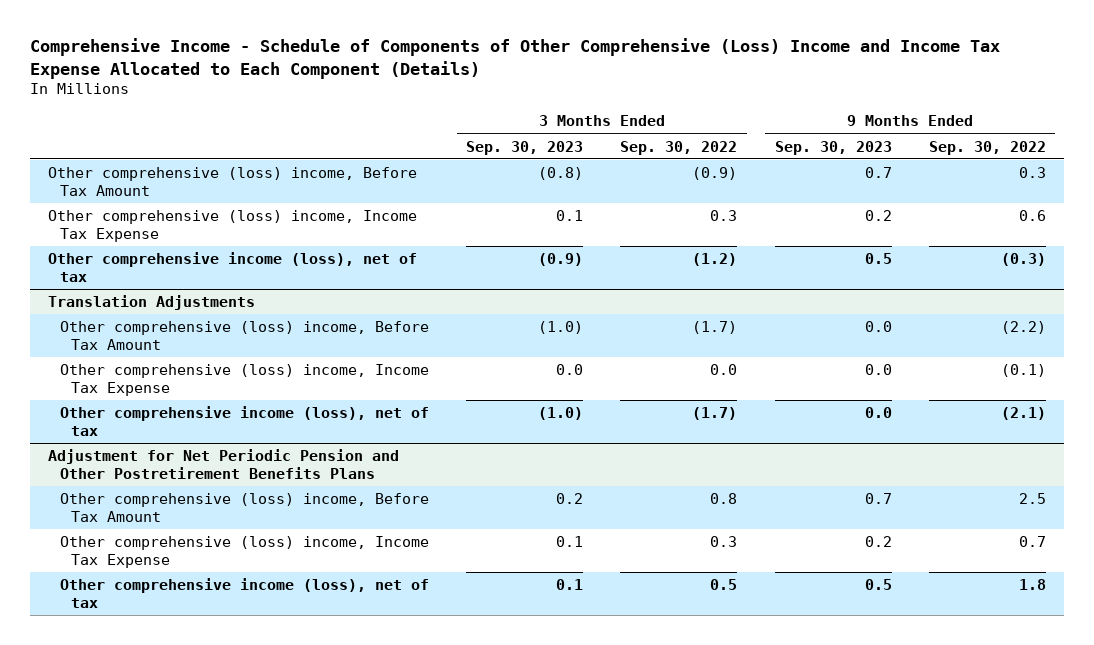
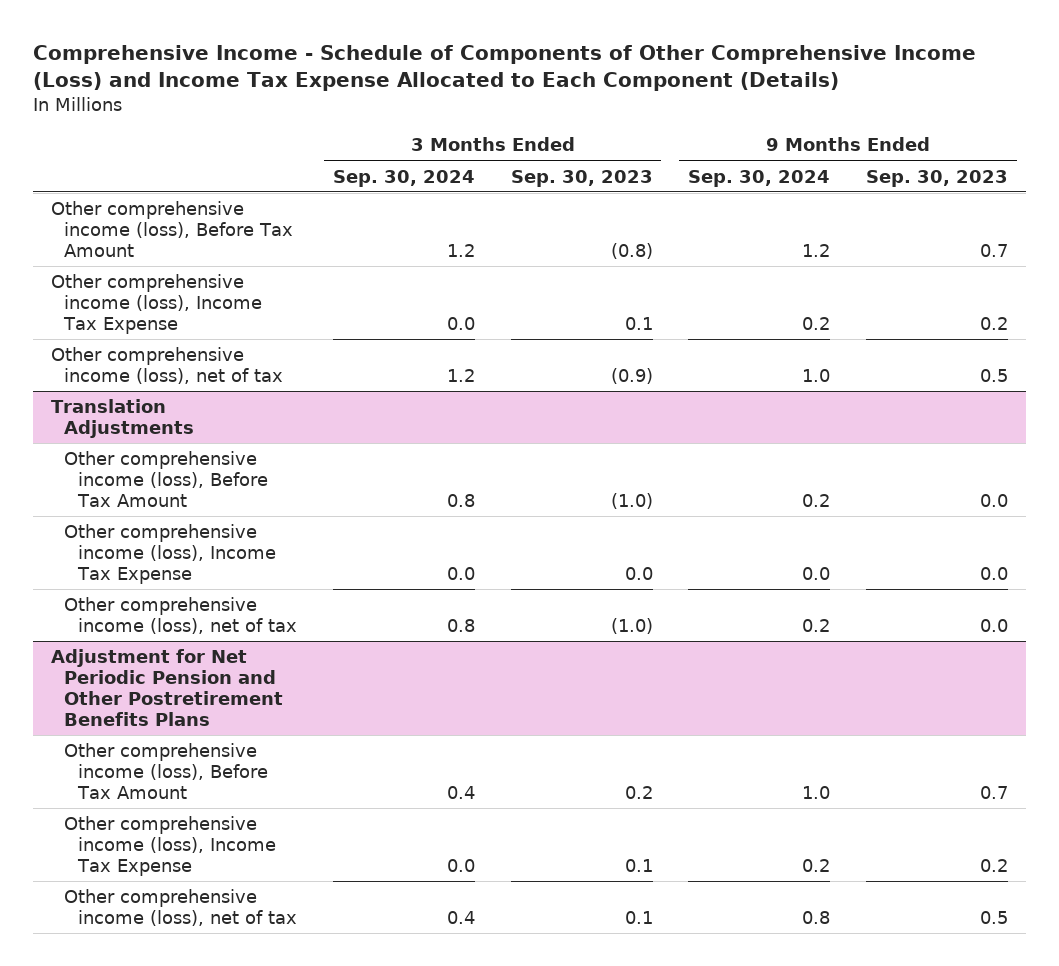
- Comprehensive Income - Schedule of Components of Other Comprehensive (Loss) Income and Income Tax Expense Allocated to Each Component (Details)
+ Comprehensive Income - Schedule of Components of Other Comprehensive Income (Loss) and Income Tax Expense Allocated to Each Component (Details)
- | 3 Months Ended Sep. 30, 2023 | 3 Months Ended Sep. 30, 2022 | 9 Months Ended Sep. 30, 2023 | 9 Months Ended Sep. 30, 2022
+ | 3 Months Ended Sep. 30, 2024 | 3 Months Ended Sep. 30, 2023 | 9 Months Ended Sep. 30, 2024 | 9 Months Ended Sep. 30, 2023
- Other comprehensive (loss) income, Before Tax Amount | (0.8) | (0.9) | 0.7 | 0.3
- Other comprehensive (loss) income, Income Tax Expense | 0.1 | 0.3 | 0.2 | 0.6
+ Other comprehensive income (loss), Before Tax Amount | 1.2 | (0.8) | 1.2 | 0.7
+ Other comprehensive income (loss), Income Tax Expense | 0.0 | 0.1 | 0.2 | 0.2
@ Translation Adjustments
- Other comprehensive (loss) income, Before Tax Amount | (1.0) | (1.7) | 0.0 | (2.2)
- Other comprehensive (loss) income, Income Tax Expense | 0.0 | 0.0 | 0.0 | (0.1)
+ Other comprehensive income (loss), Before Tax Amount | 0.8 | (1.0) | 0.2 | 0.0
+ Other comprehensive income (loss), Income Tax Expense | 0.0 | 0.0 | 0.0 | 0.0
@ Adjustment for Net Periodic Pension and Other Postretirement Benefits Plans
- Other comprehensive (loss) income, Before Tax Amount | 0.2 | 0.8 | 0.7 | 2.5
- Other comprehensive (loss) income, Income Tax Expense | 0.1 | 0.3 | 0.2 | 0.7
+ Other comprehensive income (loss), Before Tax Amount | 0.4 | 0.2 | 1.0 | 0.7
+ Other comprehensive income (loss), Income Tax Expense | 0.0 | 0.1 | 0.2 | 0.2

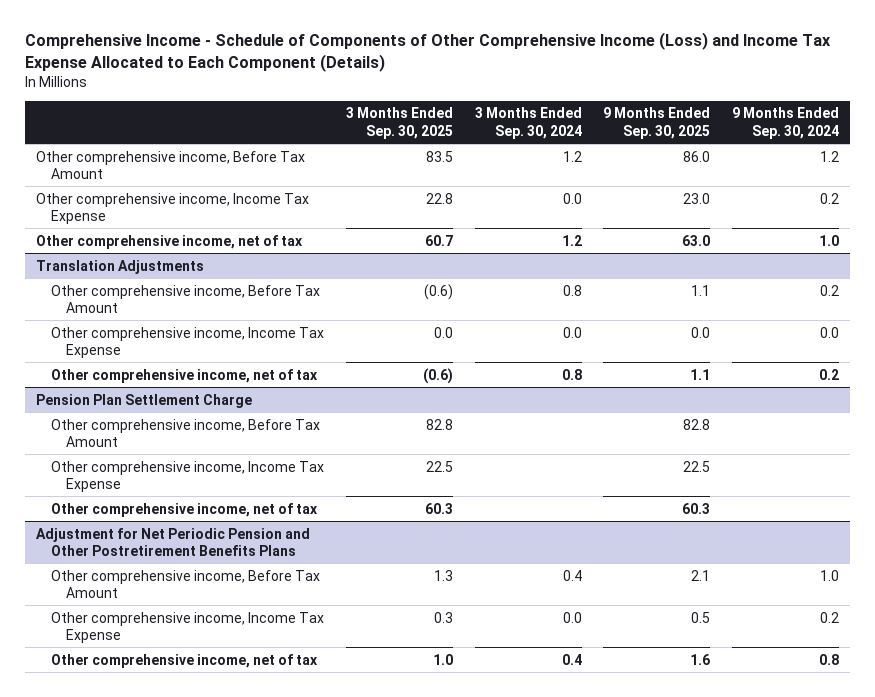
- | 3 Months Ended Sep. 30, 2024 | 3 Months Ended Sep. 30, 2023 | 9 Months Ended Sep. 30, 2024 | 9 Months Ended Sep. 30, 2023
+ | 3 Months Ended Sep. 30, 2025 | 3 Months Ended Sep. 30, 2024 | 9 Months Ended Sep. 30, 2025 | 9 Months Ended Sep. 30, 2024
- Other comprehensive income (loss), Before Tax Amount | 1.2 | (0.8) | 1.2 | 0.7
- Other comprehensive income (loss), Income Tax Expense | 0.0 | 0.1 | 0.2 | 0.2
- Other comprehensive income (loss), net of tax | 1.2 | (0.9) | 1.0 | 0.5
+ Other comprehensive income, Before Tax Amount | 83.5 | 1.2 | 86.0 | 1.2
+ Other comprehensive income, Income Tax Expense | 22.8 | 0.0 | 23.0 | 0.2
+ Other comprehensive income, net of tax | 60.7 | 1.2 | 63.0 | 1.0
@ Translation Adjustments
- Other comprehensive income (loss), Before Tax Amount | 0.8 | (1.0) | 0.2 | 0.0
- Other comprehensive income (loss), Income Tax Expense | 0.0 | 0.0 | 0.0 | 0.0
- Other comprehensive income (loss), net of tax | 0.8 | (1.0) | 0.2 | 0.0
+ Other comprehensive income, Before Tax Amount | (0.6) | 0.8 | 1.1 | 0.2
+ Other comprehensive income, Income Tax Expense | 0.0 | 0.0 | 0.0 | 0.0
+ Other comprehensive income, net of tax | (0.6) | 0.8 | 1.1 | 0.2
+ Pension Plan Settlement Charge
+ Other comprehensive income, Before Tax Amount | 82.8 | | 82.8 |
+ Other comprehensive income, Income Tax Expense | 22.5 | | 22.5 |
+ Other comprehensive income, net of tax | 60.3 | | 60.3 |
@ Adjustment for Net Periodic Pension and Other Postretirement Benefits Plans
- Other comprehensive income (loss), Before Tax Amount | 0.4 | 0.2 | 1.0 | 0.7
- Other comprehensive income (loss), Income Tax Expense | 0.0 | 0.1 | 0.2 | 0.2
- Other comprehensive income (loss), net of tax | 0.4 | 0.1 | 0.8 | 0.5
+ Other comprehensive income, Before Tax Amount | 1.3 | 0.4 | 2.1 | 1.0
+ Other comprehensive income, Income Tax Expense | 0.3 | 0.0 | 0.5 | 0.2
+ Other comprehensive income, net of tax | 1.0 | 0.4 | 1.6 | 0.8

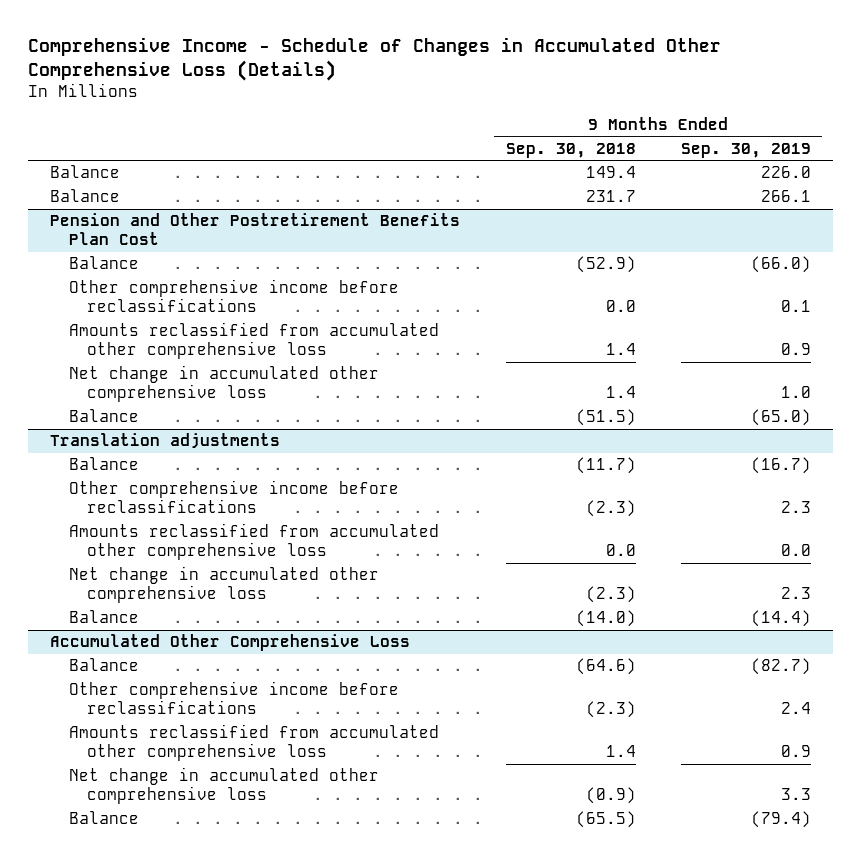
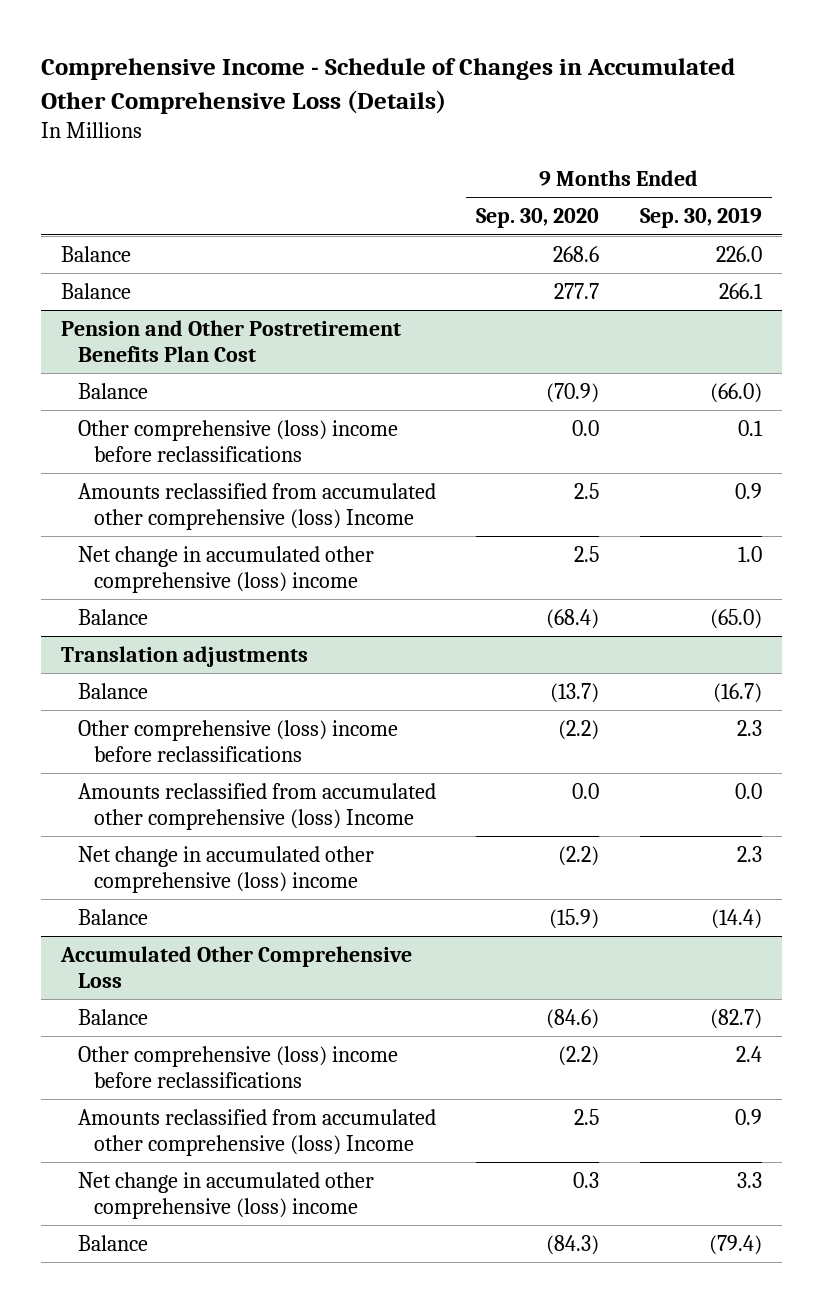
- | 9 Months Ended Sep. 30, 2018 | 9 Months Ended Sep. 30, 2019
+ | 9 Months Ended Sep. 30, 2020 | 9 Months Ended Sep. 30, 2019
@ Pension and Other Postretirement Benefits Plan Cost
- Other comprehensive income before reclassifications | 0.0 | 0.1
- Amounts reclassified from accumulated other comprehensive loss | 1.4 | 0.9
- Net change in accumulated other comprehensive loss | 1.4 | 1.0
+ Other comprehensive (loss) income before reclassifications | 0.0 | 0.1
+ Amounts reclassified from accumulated other comprehensive (loss) Income | 2.5 | 0.9
+ Net change in accumulated other comprehensive (loss) income | 2.5 | 1.0
@ Translation adjustments
- Other comprehensive income before reclassifications | (2.3) | 2.3
- Amounts reclassified from accumulated other comprehensive loss | 0.0 | 0.0
- Net change in accumulated other comprehensive loss | (2.3) | 2.3
+ Other comprehensive (loss) income before reclassifications | (2.2) | 2.3
+ Amounts reclassified from accumulated other comprehensive (loss) Income | 0.0 | 0.0
+ Net change in accumulated other comprehensive (loss) income | (2.2) | 2.3
@ Accumulated Other Comprehensive Loss
- Other comprehensive income before reclassifications | (2.3) | 2.4
- Amounts reclassified from accumulated other comprehensive loss | 1.4 | 0.9
- Net change in accumulated other comprehensive loss | (0.9) | 3.3
+ Other comprehensive (loss) income before reclassifications | (2.2) | 2.4
+ Amounts reclassified from accumulated other comprehensive (loss) Income | 2.5 | 0.9
+ Net change in accumulated other comprehensive (loss) income | 0.3 | 3.3

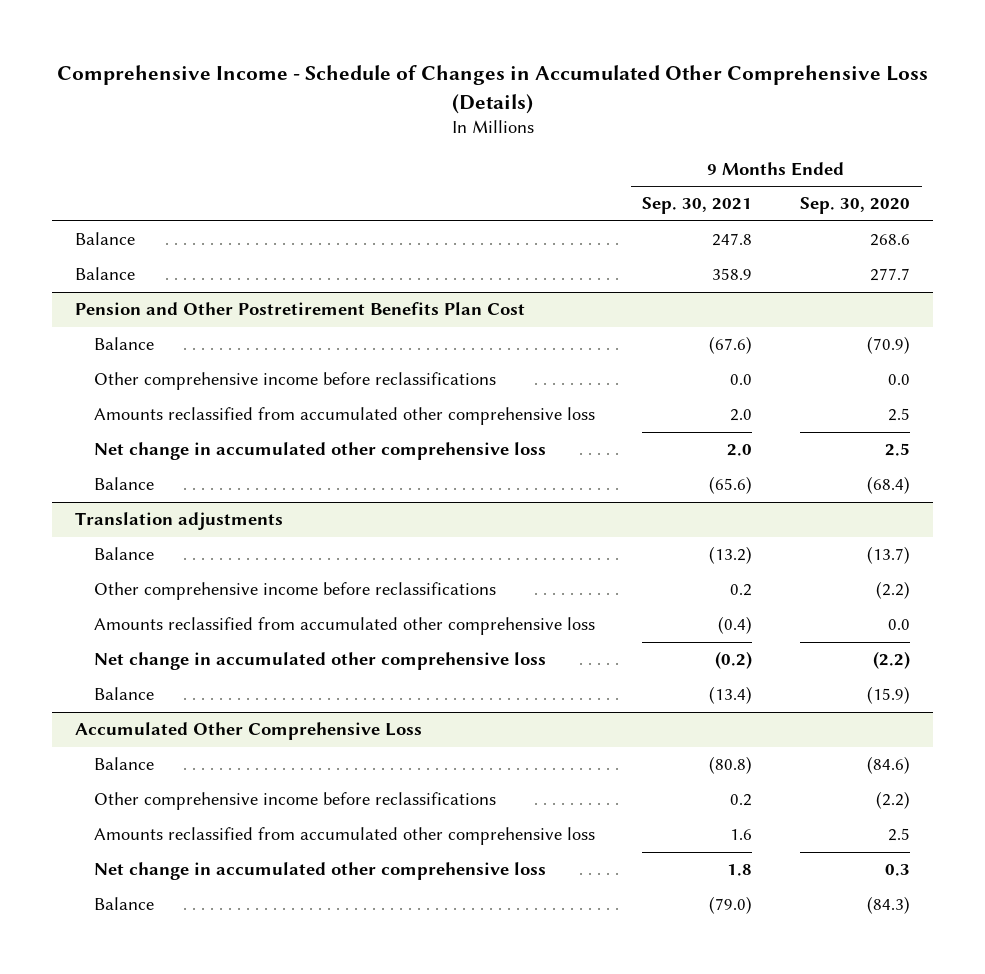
- | 9 Months Ended Sep. 30, 2020 | 9 Months Ended Sep. 30, 2019
+ | 9 Months Ended Sep. 30, 2021 | 9 Months Ended Sep. 30, 2020
@ Pension and Other Postretirement Benefits Plan Cost
- Other comprehensive (loss) income before reclassifications | 0.0 | 0.1
- Amounts reclassified from accumulated other comprehensive (loss) Income | 2.5 | 0.9
- Net change in accumulated other comprehensive (loss) income | 2.5 | 1.0
+ Other comprehensive income before reclassifications | 0.0 | 0.0
+ Amounts reclassified from accumulated other comprehensive loss | 2.0 | 2.5
+ Net change in accumulated other comprehensive loss | 2.0 | 2.5
@ Translation adjustments
- Other comprehensive (loss) income before reclassifications | (2.2) | 2.3
- Amounts reclassified from accumulated other comprehensive (loss) Income | 0.0 | 0.0
- Net change in accumulated other comprehensive (loss) income | (2.2) | 2.3
+ Other comprehensive income before reclassifications | 0.2 | (2.2)
+ Amounts reclassified from accumulated other comprehensive loss | (0.4) | 0.0
+ Net change in accumulated other comprehensive loss | (0.2) | (2.2)
@ Accumulated Other Comprehensive Loss
- Other comprehensive (loss) income before reclassifications | (2.2) | 2.4
- Amounts reclassified from accumulated other comprehensive (loss) Income | 2.5 | 0.9
- Net change in accumulated other comprehensive (loss) income | 0.3 | 3.3
+ Other comprehensive income before reclassifications | 0.2 | (2.2)
+ Amounts reclassified from accumulated other comprehensive loss | 1.6 | 2.5
+ Net change in accumulated other comprehensive loss | 1.8 | 0.3

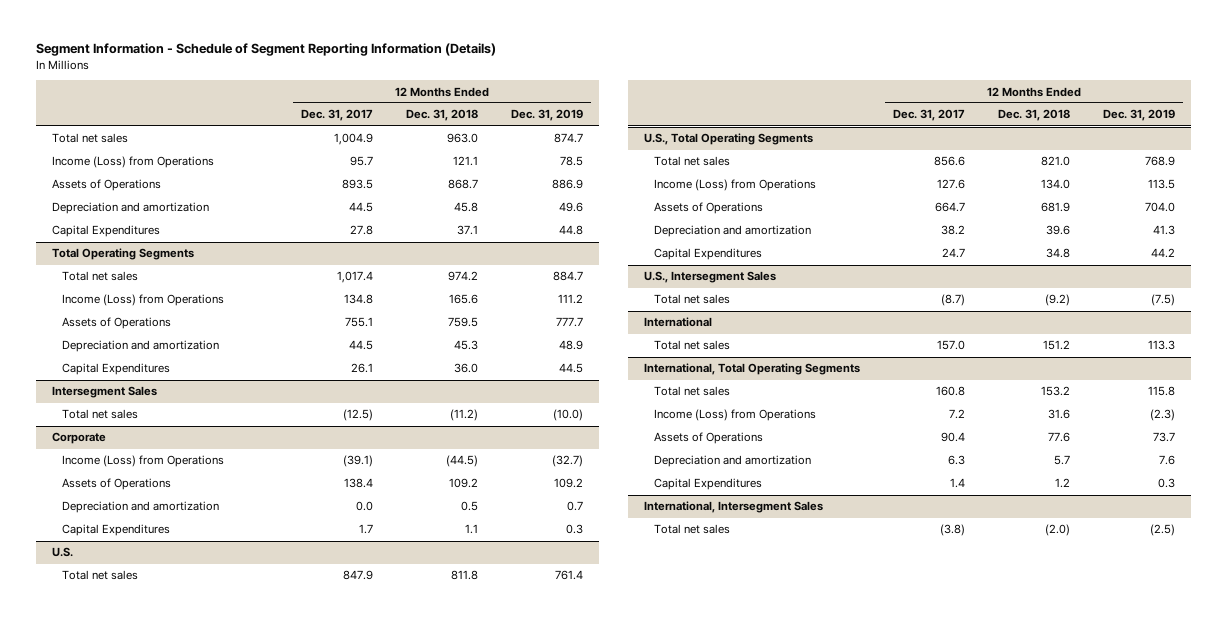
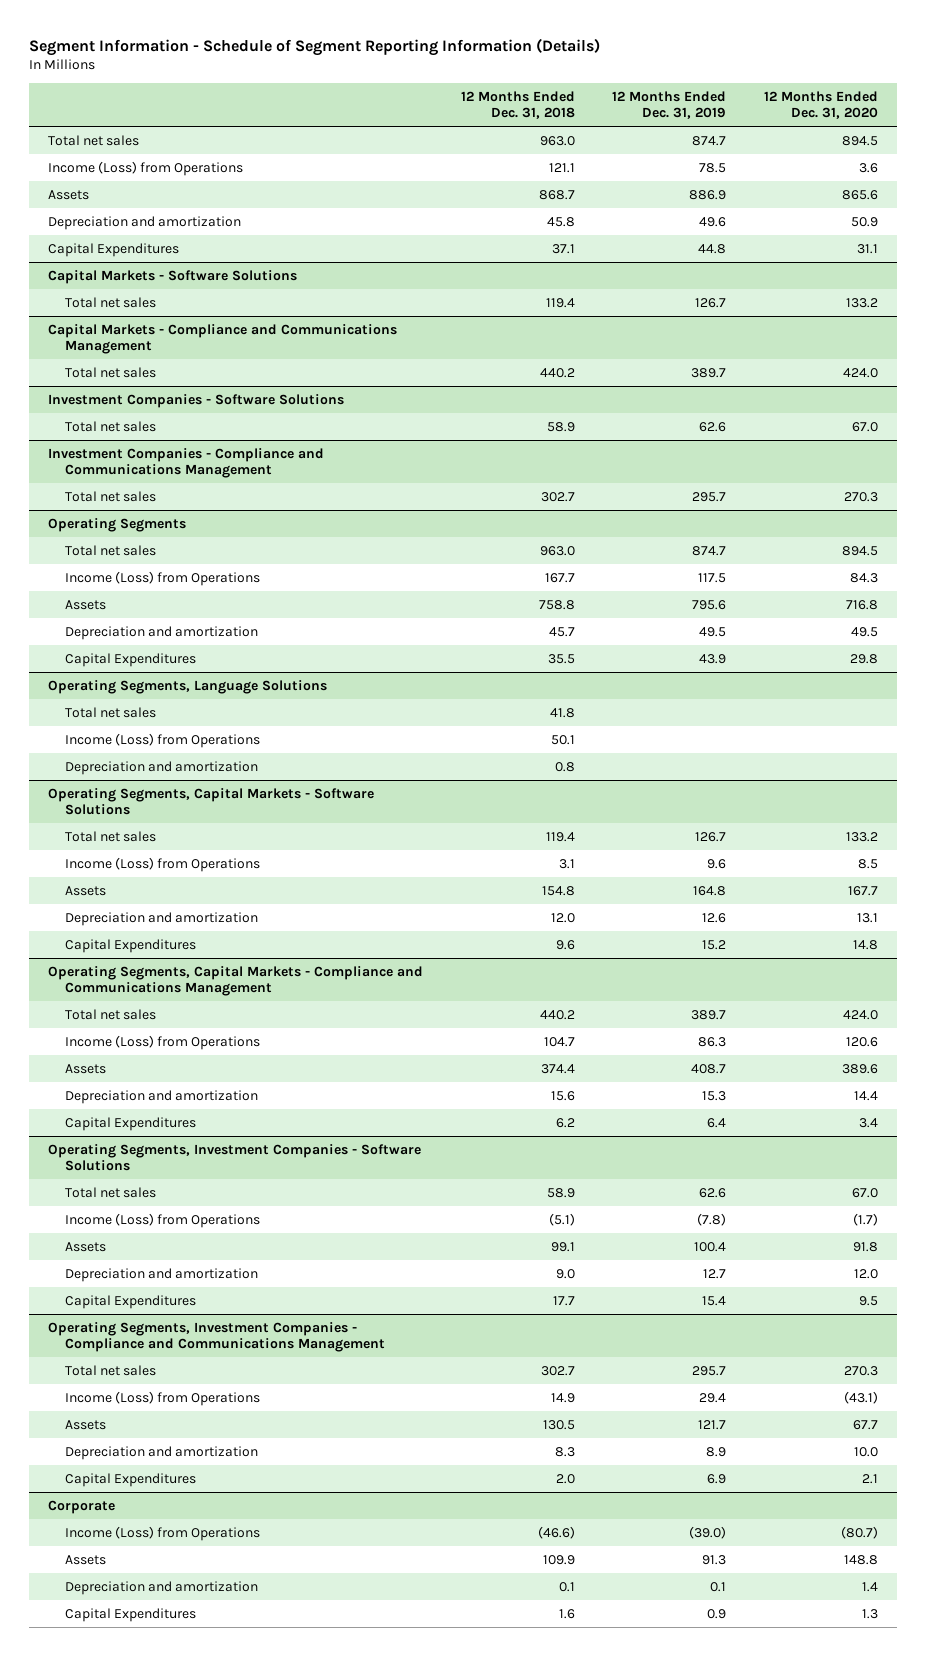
- | 12 Months Ended Dec. 31, 2017 | 12 Months Ended Dec. 31, 2018 | 12 Months Ended Dec. 31, 2019
+ | 12 Months Ended Dec. 31, 2018 | 12 Months Ended Dec. 31, 2019 | 12 Months Ended Dec. 31, 2020
- Assets of Operations | 893.5 | 868.7 | 886.9
+ Assets | 868.7 | 886.9 | 865.6
- Total Operating Segments
- Total net sales | 1,017.4 | 974.2 | 884.7
- Income (Loss) from Operations | 134.8 | 165.6 | 111.2
- Assets of Operations | 755.1 | 759.5 | 777.7
- Depreciation and amortization | 44.5 | 45.3 | 48.9
- Capital Expenditures | 26.1 | 36.0 | 44.5
- Intersegment Sales
- Total net sales | (12.5) | (11.2) | (10.0)
+ Capital Markets - Software Solutions
+ Total net sales | 119.4 | 126.7 | 133.2
+ Capital Markets - Compliance and Communications Management
+ Total net sales | 440.2 | 389.7 | 424.0
+ Investment Companies - Software Solutions
+ Total net sales | 58.9 | 62.6 | 67.0
+ Investment Companies - Compliance and Communications Management
+ Total net sales | 302.7 | 295.7 | 270.3
+ Operating Segments
+ Total net sales | 963.0 | 874.7 | 894.5
+ Income (Loss) from Operations | 167.7 | 117.5 | 84.3
+ Assets | 758.8 | 795.6 | 716.8
+ Depreciation and amortization | 45.7 | 49.5 | 49.5
+ Capital Expenditures | 35.5 | 43.9 | 29.8
+ Operating Segments, Language Solutions
+ Total net sales | 41.8 | |
+ Income (Loss) from Operations | 50.1 | |
+ Depreciation and amortization | 0.8 | |
+ Operating Segments, Capital Markets - Software Solutions
+ Total net sales | 119.4 | 126.7 | 133.2
+ Income (Loss) from Operations | 3.1 | 9.6 | 8.5
+ Assets | 154.8 | 164.8 | 167.7
+ Depreciation and amortization | 12.0 | 12.6 | 13.1
+ Capital Expenditures | 9.6 | 15.2 | 14.8
+ Operating Segments, Capital Markets - Compliance and Communications Management
+ Total net sales | 440.2 | 389.7 | 424.0
+ Income (Loss) from Operations | 104.7 | 86.3 | 120.6
+ Assets | 374.4 | 408.7 | 389.6
+ Depreciation and amortization | 15.6 | 15.3 | 14.4
+ Capital Expenditures | 6.2 | 6.4 | 3.4
+ Operating Segments, Investment Companies - Software Solutions
+ Total net sales | 58.9 | 62.6 | 67.0
+ Income (Loss) from Operations | (5.1) | (7.8) | (1.7)
+ Assets | 99.1 | 100.4 | 91.8
+ Depreciation and amortization | 9.0 | 12.7 | 12.0
+ Capital Expenditures | 17.7 | 15.4 | 9.5
+ Operating Segments, Investment Companies - Compliance and Communications Management
+ Total net sales | 302.7 | 295.7 | 270.3
+ Income (Loss) from Operations | 14.9 | 29.4 | (43.1)
+ Assets | 130.5 | 121.7 | 67.7
+ Depreciation and amortization | 8.3 | 8.9 | 10.0
+ Capital Expenditures | 2.0 | 6.9 | 2.1
@ Corporate
- Income (Loss) from Operations | (39.1) | (44.5) | (32.7)
- Assets of Operations | 138.4 | 109.2 | 109.2
- Depreciation and amortization | 0.0 | 0.5 | 0.7
- Capital Expenditures | 1.7 | 1.1 | 0.3
- U.S.
- Total net sales | 847.9 | 811.8 | 761.4
- U.S., Total Operating Segments
- Total net sales | 856.6 | 821.0 | 768.9
- Income (Loss) from Operations | 127.6 | 134.0 | 113.5
- Assets of Operations | 664.7 | 681.9 | 704.0
- Depreciation and amortization | 38.2 | 39.6 | 41.3
- Capital Expenditures | 24.7 | 34.8 | 44.2
- U.S., Intersegment Sales
- Total net sales | (8.7) | (9.2) | (7.5)
- International
- Total net sales | 157.0 | 151.2 | 113.3
- International, Total Operating Segments
- Total net sales | 160.8 | 153.2 | 115.8
- Income (Loss) from Operations | 7.2 | 31.6 | (2.3)
- Assets of Operations | 90.4 | 77.6 | 73.7
- Depreciation and amortization | 6.3 | 5.7 | 7.6
- Capital Expenditures | 1.4 | 1.2 | 0.3
- International, Intersegment Sales
- Total net sales | (3.8) | (2.0) | (2.5)
@ Corporate
+ Income (Loss) from Operations | (46.6) | (39.0) | (80.7)
+ Assets | 109.9 | 91.3 | 148.8
+ Depreciation and amortization | 0.1 | 0.1 | 1.4
+ Capital Expenditures | 1.6 | 0.9 | 1.3

